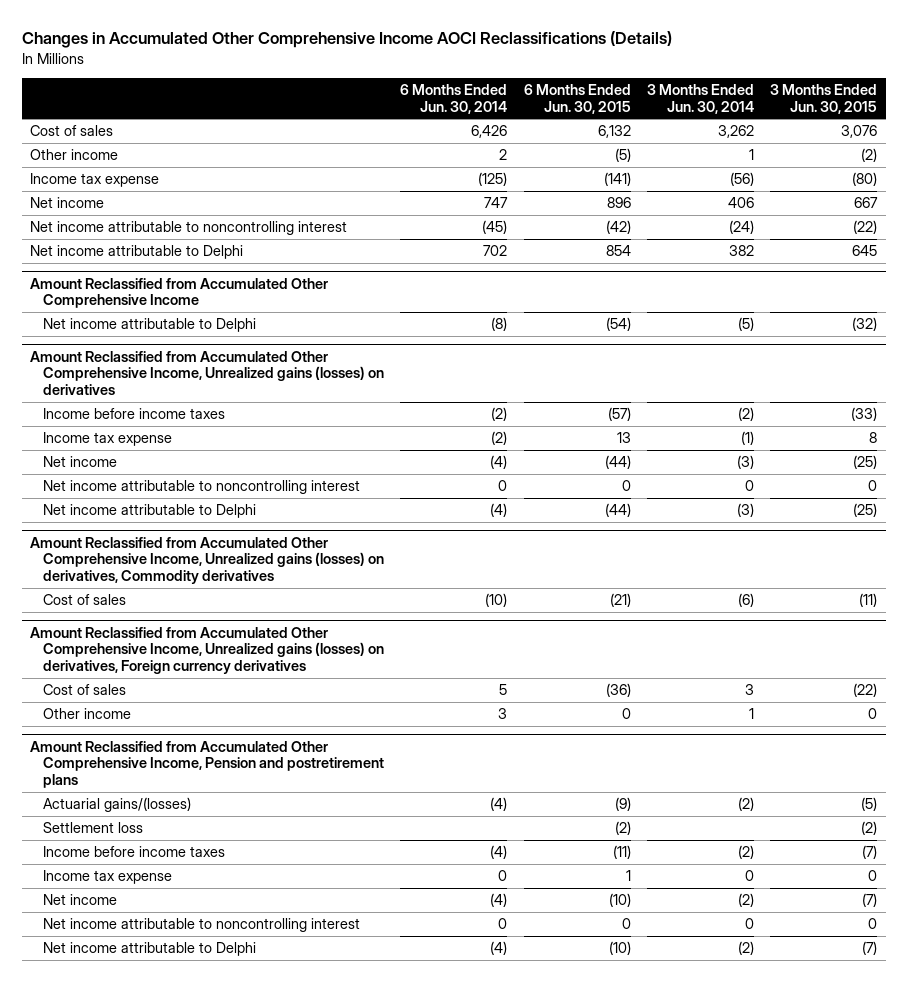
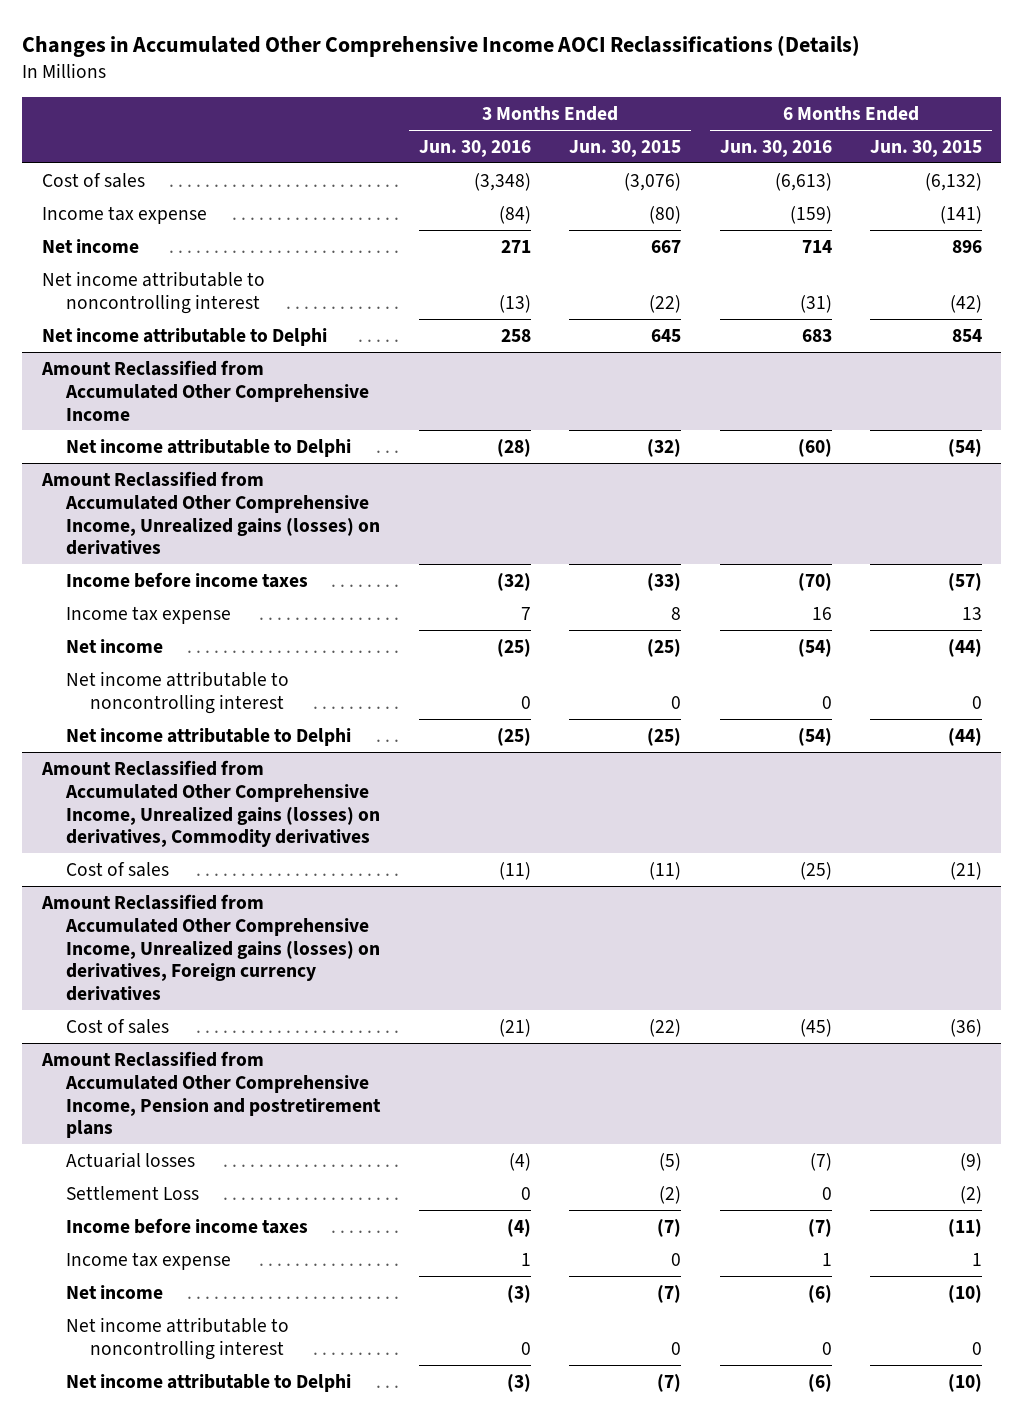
- | 6 Months Ended Jun. 30, 2014 | 6 Months Ended Jun. 30, 2015 | 3 Months Ended Jun. 30, 2014 | 3 Months Ended Jun. 30, 2015
+ | 3 Months Ended Jun. 30, 2016 | 3 Months Ended Jun. 30, 2015 | 6 Months Ended Jun. 30, 2016 | 6 Months Ended Jun. 30, 2015
- Cost of sales | 6,426 | 6,132 | 3,262 | 3,076
- Other income | 2 | (5) | 1 | (2)
+ Cost of sales | (3,348) | (3,076) | (6,613) | (6,132)
@ Amount Reclassified from Accumulated Other Comprehensive Income, Unrealized gains (losses) on derivatives, Foreign currency derivatives
- Other income | 3 | 0 | 1 | 0
@ Amount Reclassified from Accumulated Other Comprehensive Income, Pension and postretirement plans
- Actuarial gains/(losses) | (4) | (9) | (2) | (5)
- Settlement loss | | (2) | | (2)
+ Actuarial losses | (4) | (5) | (7) | (9)
+ Settlement Loss | 0 | (2) | 0 | (2)

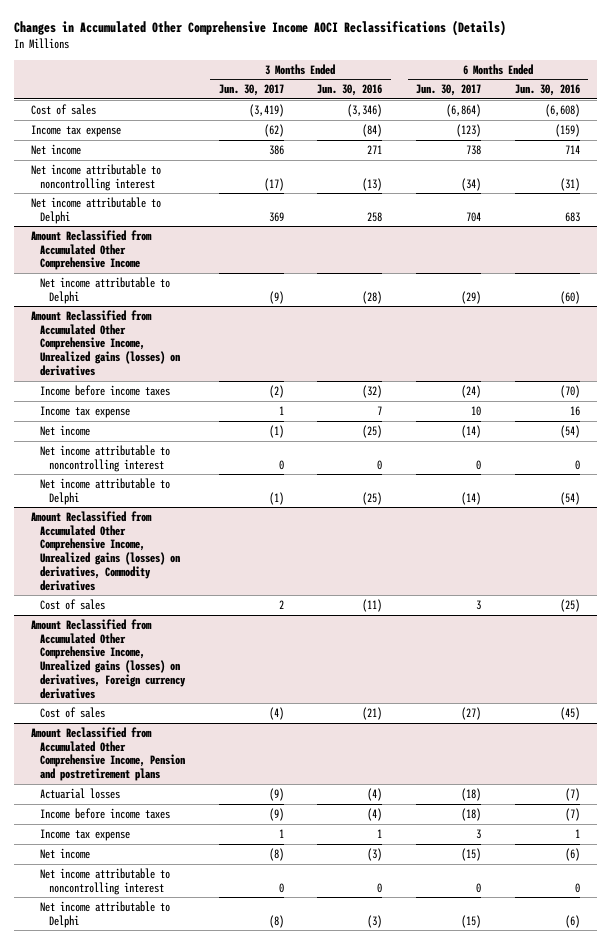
- | 3 Months Ended Jun. 30, 2016 | 3 Months Ended Jun. 30, 2015 | 6 Months Ended Jun. 30, 2016 | 6 Months Ended Jun. 30, 2015
+ | 3 Months Ended Jun. 30, 2017 | 3 Months Ended Jun. 30, 2016 | 6 Months Ended Jun. 30, 2017 | 6 Months Ended Jun. 30, 2016
- Cost of sales | (3,348) | (3,076) | (6,613) | (6,132)
+ Cost of sales | (3,419) | (3,346) | (6,864) | (6,608)
@ Amount Reclassified from Accumulated Other Comprehensive Income, Pension and postretirement plans
- Settlement Loss | 0 | (2) | 0 | (2)

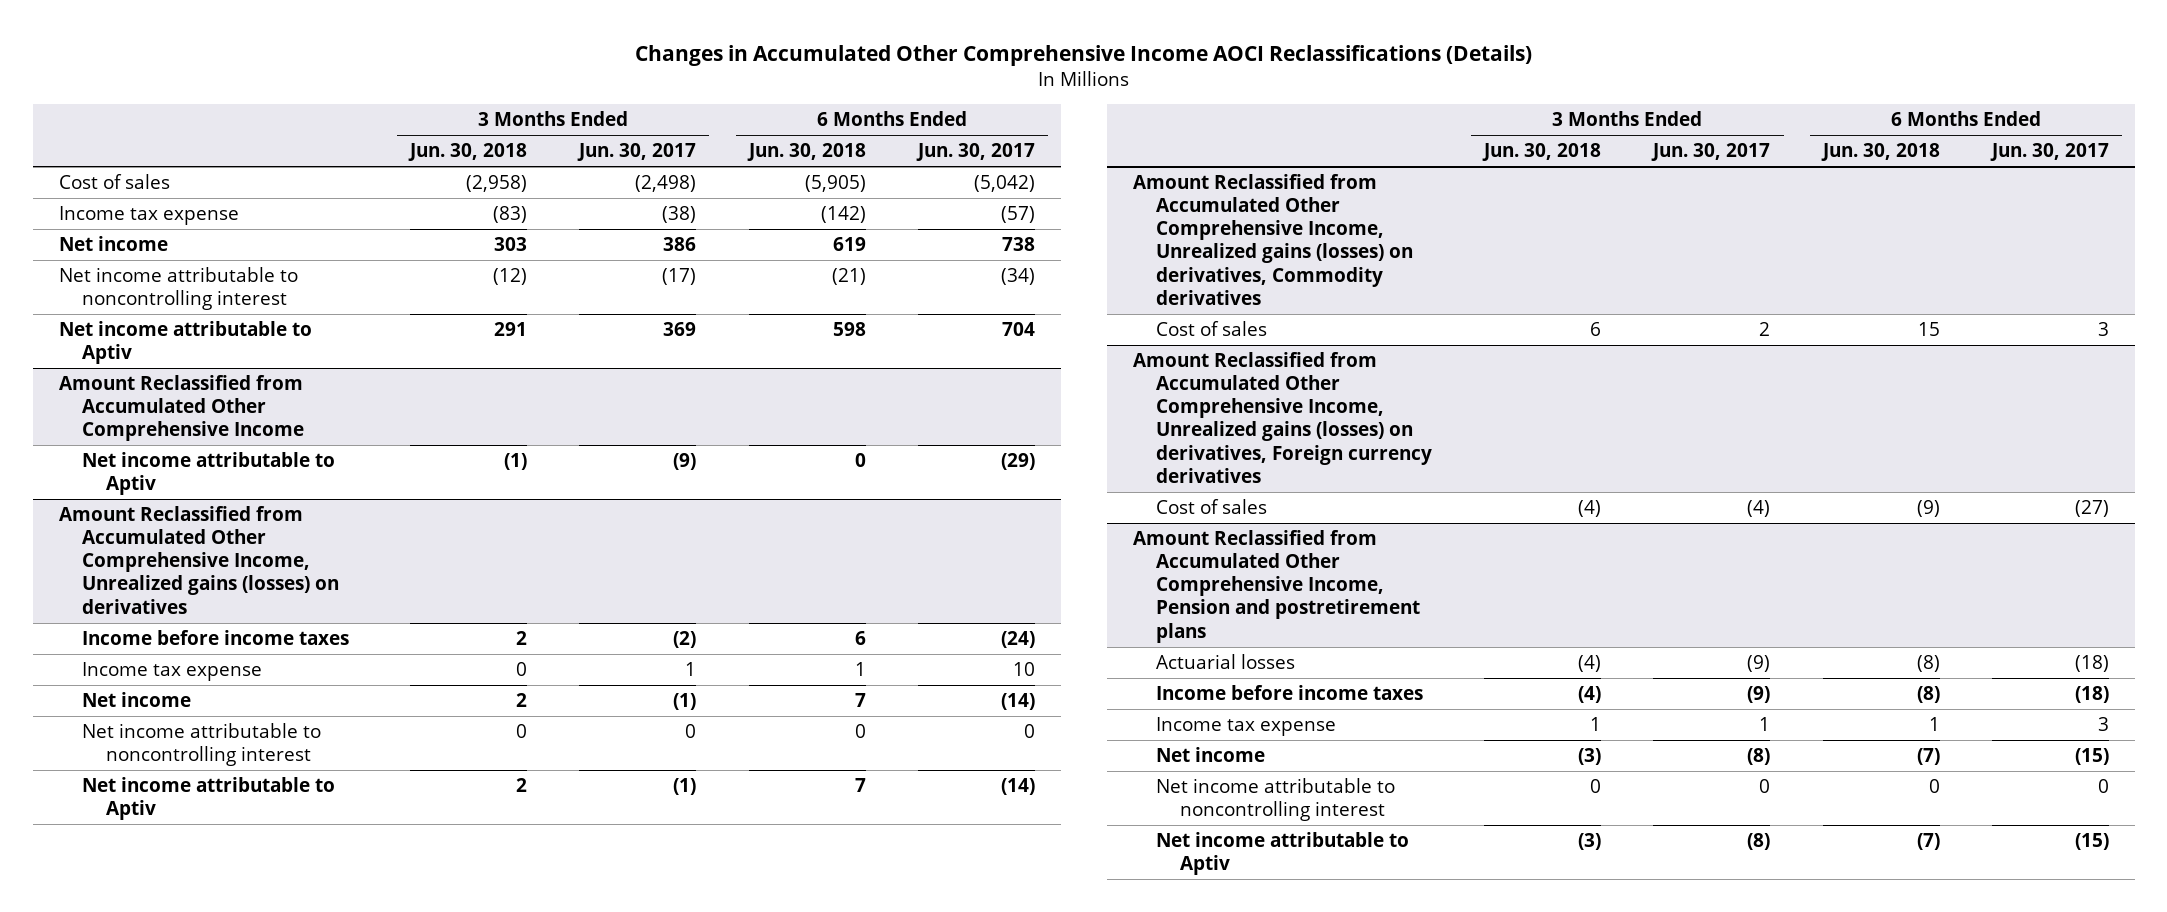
- | 3 Months Ended Jun. 30, 2017 | 3 Months Ended Jun. 30, 2016 | 6 Months Ended Jun. 30, 2017 | 6 Months Ended Jun. 30, 2016
+ | 3 Months Ended Jun. 30, 2018 | 3 Months Ended Jun. 30, 2017 | 6 Months Ended Jun. 30, 2018 | 6 Months Ended Jun. 30, 2017
- Cost of sales | (3,419) | (3,346) | (6,864) | (6,608)
- Income tax expense | (62) | (84) | (123) | (159)
+ Cost of sales | (2,958) | (2,498) | (5,905) | (5,042)
+ Income tax expense | (83) | (38) | (142) | (57)
- Net income attributable to Delphi | 369 | 258 | 704 | 683
+ Net income attributable to Aptiv | 291 | 369 | 598 | 704
@ Amount Reclassified from Accumulated Other Comprehensive Income
- Net income attributable to Delphi | (9) | (28) | (29) | (60)
+ Net income attributable to Aptiv | (1) | (9) | 0 | (29)
@ Amount Reclassified from Accumulated Other Comprehensive Income, Unrealized gains (losses) on derivatives
- Net income attributable to Delphi | (1) | (25) | (14) | (54)
+ Net income attributable to Aptiv | 2 | (1) | 7 | (14)
@ Amount Reclassified from Accumulated Other Comprehensive Income, Pension and postretirement plans
- Net income attributable to Delphi | (8) | (3) | (15) | (6)
+ Net income attributable to Aptiv | (3) | (8) | (7) | (15)

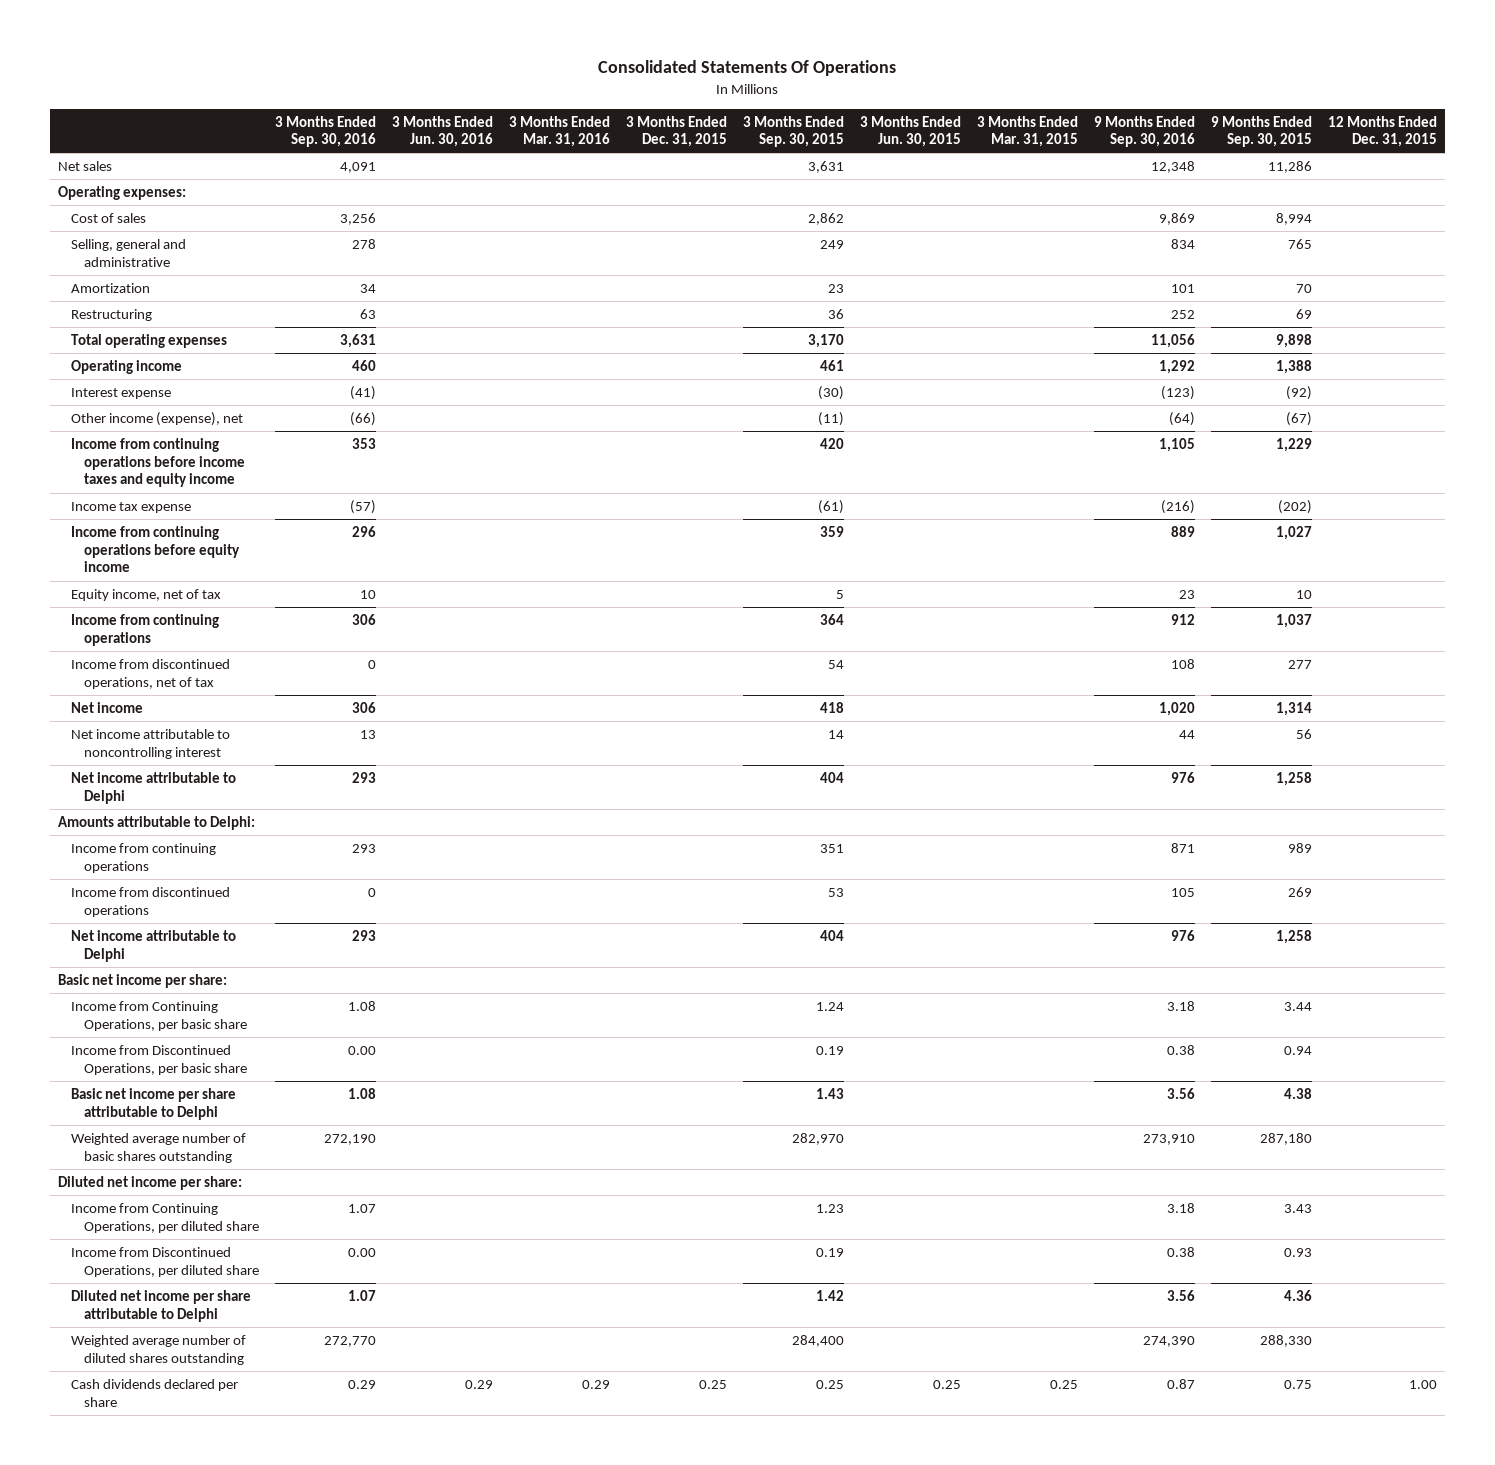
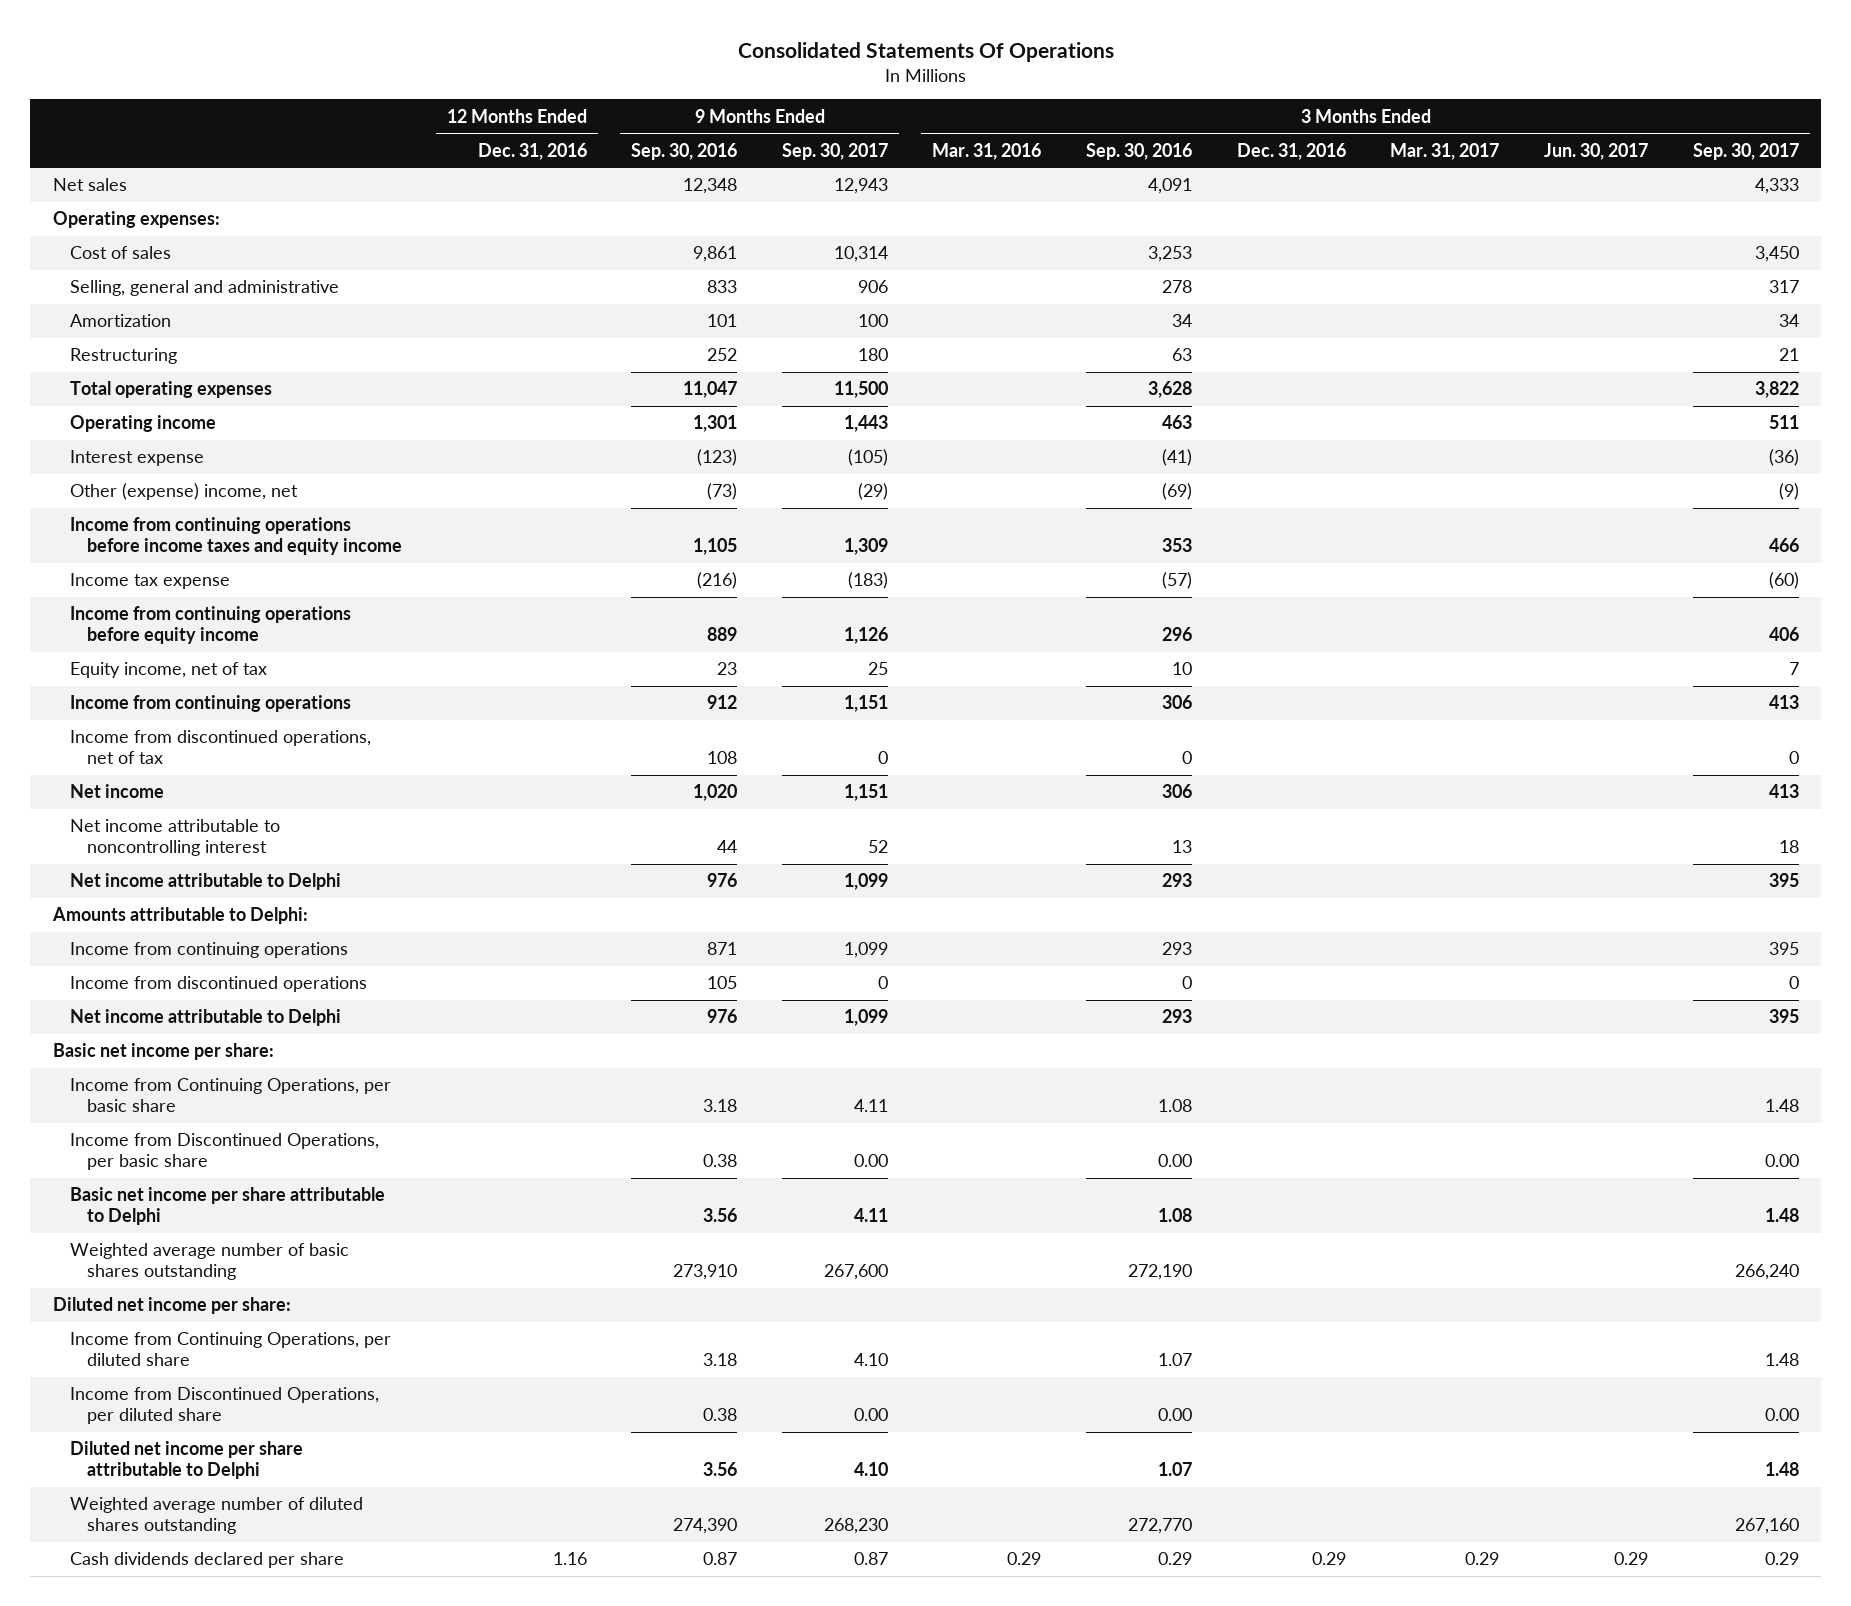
- | 3 Months Ended Sep. 30, 2016 | 3 Months Ended Jun. 30, 2016 | 3 Months Ended Mar. 31, 2016 | 3 Months Ended Dec. 31, 2015 | 3 Months Ended Sep. 30, 2015 | 3 Months Ended Jun. 30, 2015 | 3 Months Ended Mar. 31, 2015 | 9 Months Ended Sep. 30, 2016 | 9 Months Ended Sep. 30, 2015 | 12 Months Ended Dec. 31, 2015
+ | 12 Months Ended Dec. 31, 2016 | 9 Months Ended Sep. 30, 2016 | 9 Months Ended Sep. 30, 2017 | 3 Months Ended Mar. 31, 2016 | 3 Months Ended Sep. 30, 2016 | 3 Months Ended Dec. 31, 2016 | 3 Months Ended Mar. 31, 2017 | 3 Months Ended Jun. 30, 2017 | 3 Months Ended Sep. 30, 2017
- Cost of sales | 3,256 | | | | 2,862 | | | 9,869 | 8,994 |
- Selling, general and administrative | 278 | | | | 249 | | | 834 | 765 |
+ Cost of sales | | 9,861 | 10,314 | | 3,253 | | | | 3,450
+ Selling, general and administrative | | 833 | 906 | | 278 | | | | 317
- Total operating expenses | 3,631 | | | | 3,170 | | | 11,056 | 9,898 |
- Operating income | 460 | | | | 461 | | | 1,292 | 1,388 |
+ Total operating expenses | | 11,047 | 11,500 | | 3,628 | | | | 3,822
+ Operating income | | 1,301 | 1,443 | | 463 | | | | 511
- Other income (expense), net | (66) | | | | (11) | | | (64) | (67) |
+ Other (expense) income, net | | (73) | (29) | | (69) | | | | (9)

